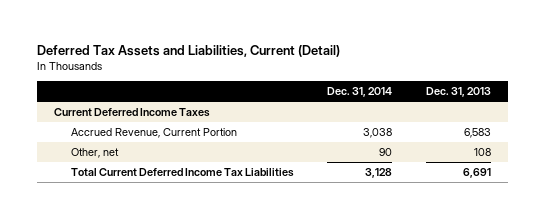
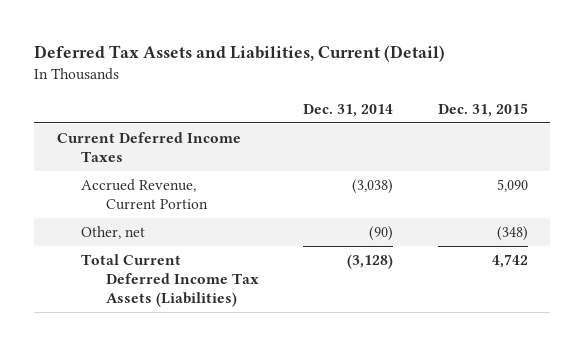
- | Dec. 31, 2014 | Dec. 31, 2013
+ | Dec. 31, 2014 | Dec. 31, 2015
- Accrued Revenue, Current Portion | 3,038 | 6,583
- Other, net | 90 | 108
- Total Current Deferred Income Tax Liabilities | 3,128 | 6,691
+ Accrued Revenue, Current Portion | (3,038) | 5,090
+ Other, net | (90) | (348)
+ Total Current Deferred Income Tax Assets (Liabilities) | (3,128) | 4,742

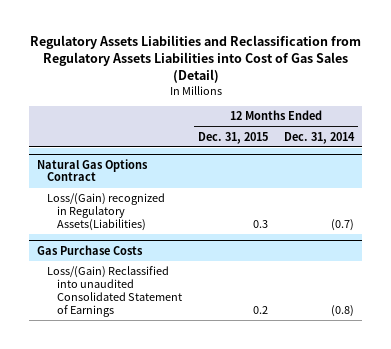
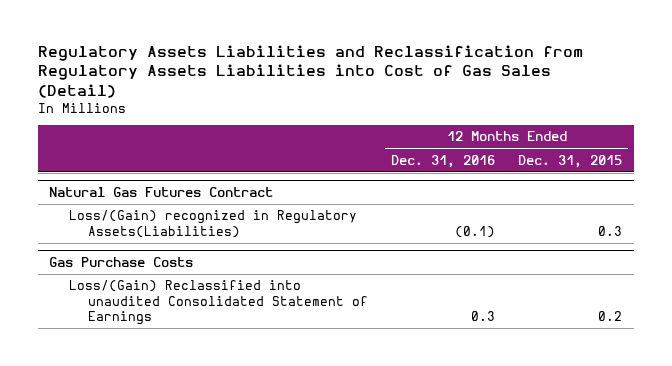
- | 12 Months Ended Dec. 31, 2015 | 12 Months Ended Dec. 31, 2014
+ | 12 Months Ended Dec. 31, 2016 | 12 Months Ended Dec. 31, 2015
- Natural Gas Options Contract
+ Natural Gas Futures Contract

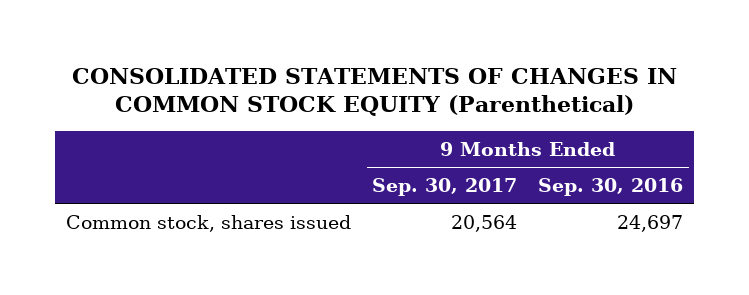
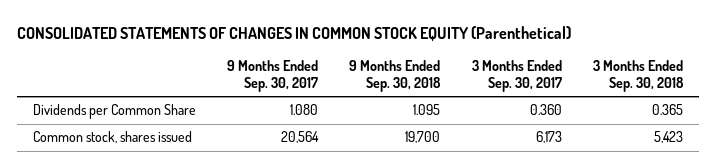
- | 9 Months Ended Sep. 30, 2017 | 9 Months Ended Sep. 30, 2016
+ | 9 Months Ended Sep. 30, 2017 | 9 Months Ended Sep. 30, 2018 | 3 Months Ended Sep. 30, 2017 | 3 Months Ended Sep. 30, 2018
+ Dividends per Common Share | 1.080 | 1.095 | 0.360 | 0.365

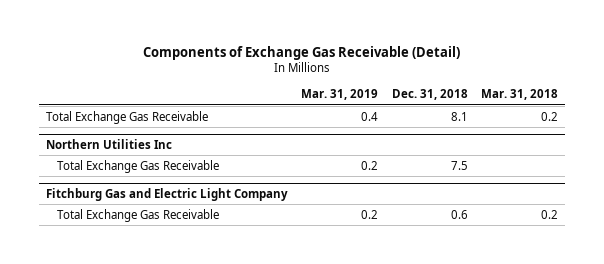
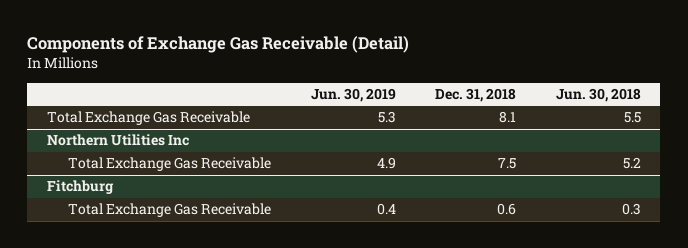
- | Mar. 31, 2019 | Dec. 31, 2018 | Mar. 31, 2018
+ | Jun. 30, 2019 | Dec. 31, 2018 | Jun. 30, 2018
- Fitchburg Gas and Electric Light Company
+ Fitchburg

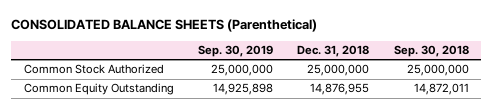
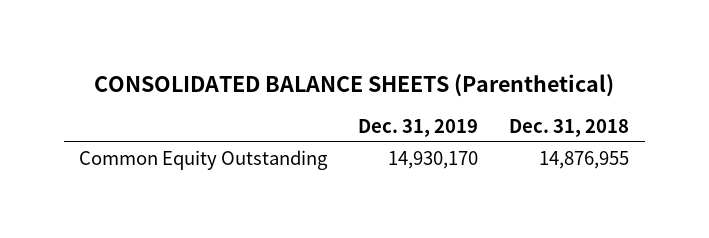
- | Sep. 30, 2019 | Dec. 31, 2018 | Sep. 30, 2018
+ | Dec. 31, 2019 | Dec. 31, 2018
- Common Stock Authorized | 25,000,000 | 25,000,000 | 25,000,000

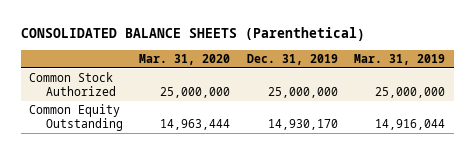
- | Dec. 31, 2019 | Dec. 31, 2018
+ | Mar. 31, 2020 | Dec. 31, 2019 | Mar. 31, 2019
+ Common Stock Authorized | 25,000,000 | 25,000,000 | 25,000,000

